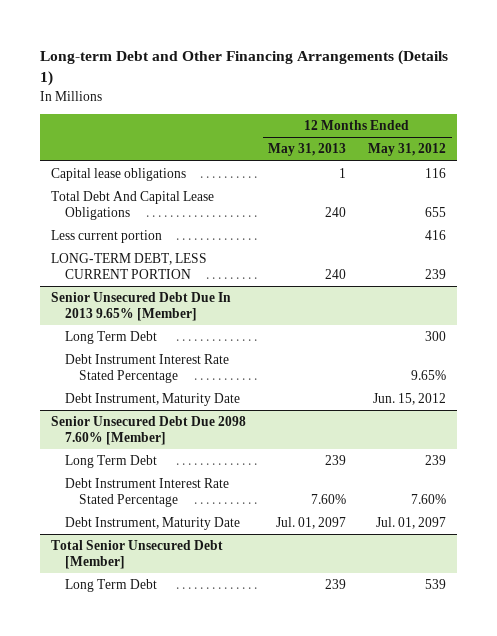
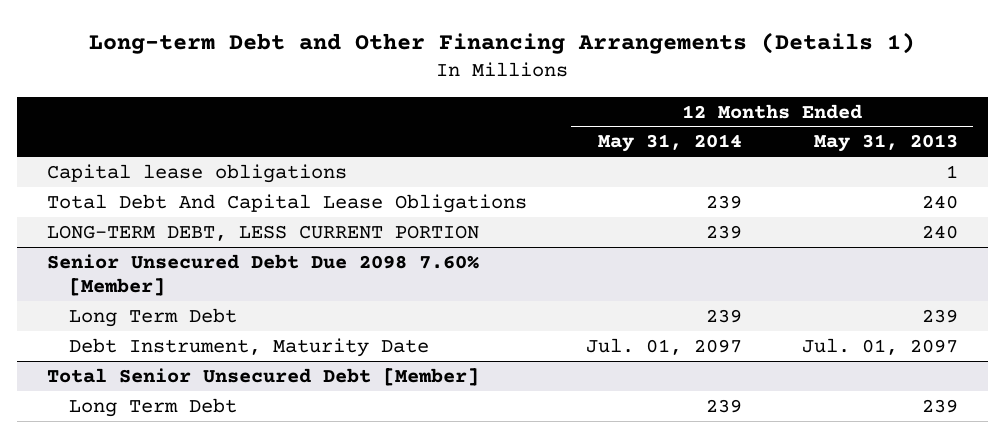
- | 12 Months Ended May 31, 2013 | 12 Months Ended May 31, 2012
+ | 12 Months Ended May 31, 2014 | 12 Months Ended May 31, 2013
- Less current portion | | 416
- Senior Unsecured Debt Due In 2013 9.65% [Member]
- Long Term Debt | | 300
- Debt Instrument Interest Rate Stated Percentage | | 9.65%
- Debt Instrument, Maturity Date | | Jun. 15, 2012
@ Senior Unsecured Debt Due 2098 7.60% [Member]
- Debt Instrument Interest Rate Stated Percentage | 7.60% | 7.60%

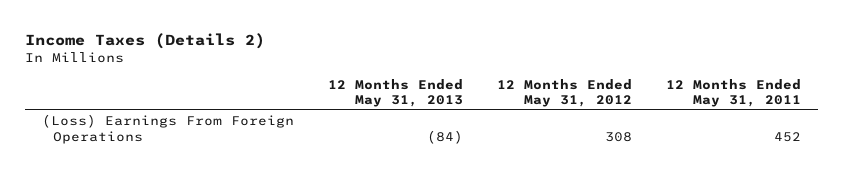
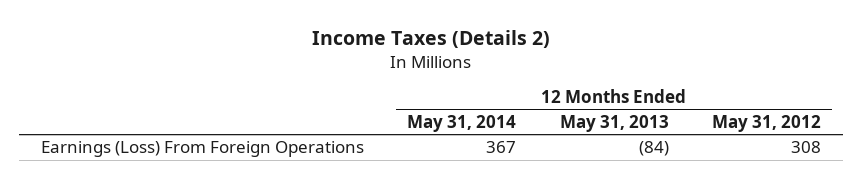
- | 12 Months Ended May 31, 2013 | 12 Months Ended May 31, 2012 | 12 Months Ended May 31, 2011
+ | 12 Months Ended May 31, 2014 | 12 Months Ended May 31, 2013 | 12 Months Ended May 31, 2012
- (Loss) Earnings From Foreign Operations | (84) | 308 | 452
+ Earnings (Loss) From Foreign Operations | 367 | (84) | 308

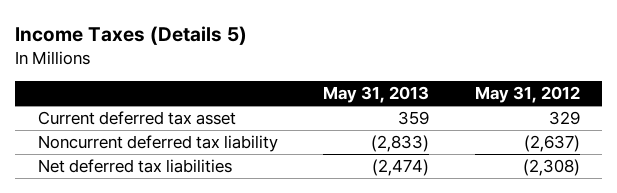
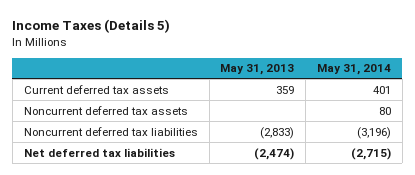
- | May 31, 2013 | May 31, 2012
+ | May 31, 2013 | May 31, 2014
- Current deferred tax asset | 359 | 329
- Noncurrent deferred tax liability | (2,833) | (2,637)
+ Current deferred tax assets | 359 | 401
+ Noncurrent deferred tax assets | | 80
+ Noncurrent deferred tax liabilities | (2,833) | (3,196)

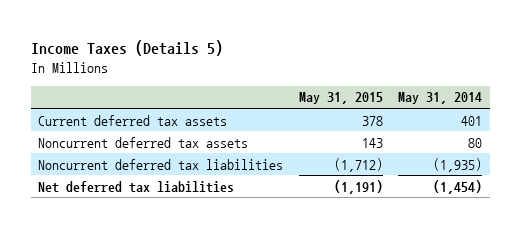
- | May 31, 2013 | May 31, 2014
+ | May 31, 2015 | May 31, 2014
- Noncurrent deferred tax liabilities | (2,833) | (3,196)
- Net deferred tax liabilities | (2,474) | (2,715)
+ Noncurrent deferred tax liabilities | (1,712) | (1,935)
+ Net deferred tax liabilities | (1,191) | (1,454)

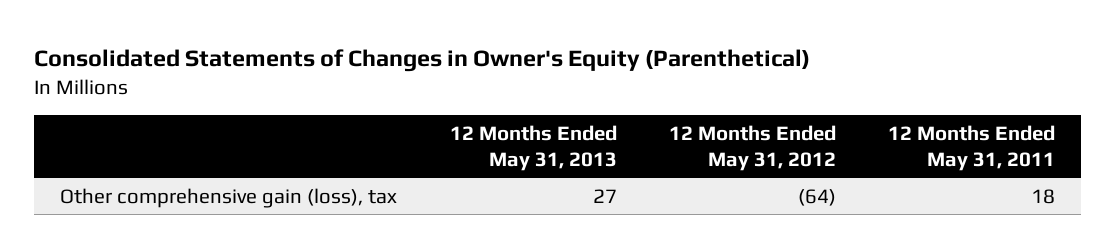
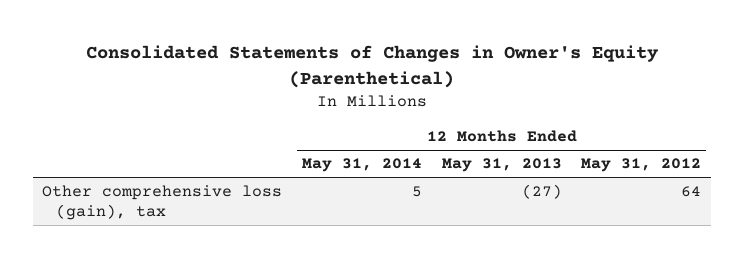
- | 12 Months Ended May 31, 2013 | 12 Months Ended May 31, 2012 | 12 Months Ended May 31, 2011
+ | 12 Months Ended May 31, 2014 | 12 Months Ended May 31, 2013 | 12 Months Ended May 31, 2012
- Other comprehensive gain (loss), tax | 27 | (64) | 18
+ Other comprehensive loss (gain), tax | 5 | (27) | 64

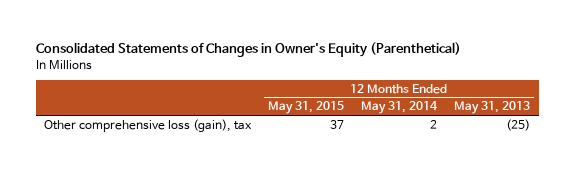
- | 12 Months Ended May 31, 2014 | 12 Months Ended May 31, 2013 | 12 Months Ended May 31, 2012
+ | 12 Months Ended May 31, 2015 | 12 Months Ended May 31, 2014 | 12 Months Ended May 31, 2013
- Other comprehensive loss (gain), tax | 5 | (27) | 64
+ Other comprehensive loss (gain), tax | 37 | 2 | (25)

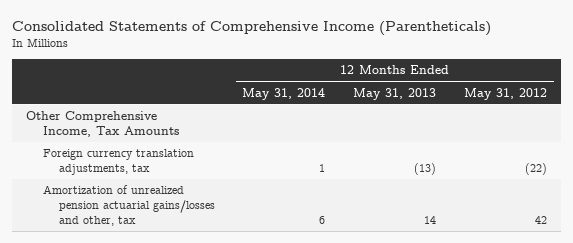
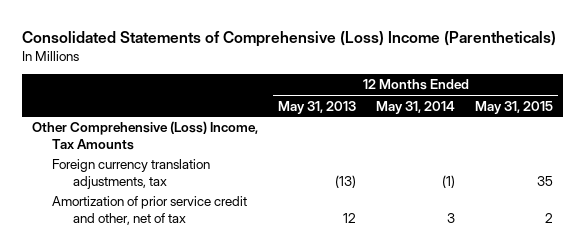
- Consolidated Statements of Comprehensive Income (Parentheticals)
+ Consolidated Statements of Comprehensive (Loss) Income (Parentheticals)
- | 12 Months Ended May 31, 2014 | 12 Months Ended May 31, 2013 | 12 Months Ended May 31, 2012
+ | 12 Months Ended May 31, 2013 | 12 Months Ended May 31, 2014 | 12 Months Ended May 31, 2015
- Other Comprehensive Income, Tax Amounts
- Foreign currency translation adjustments, tax | 1 | (13) | (22)
- Amortization of unrealized pension actuarial gains/losses and other, tax | 6 | 14 | 42
+ Other Comprehensive (Loss) Income, Tax Amounts
+ Foreign currency translation adjustments, tax | (13) | (1) | 35
+ Amortization of prior service credit and other, net of tax | 12 | 3 | 2

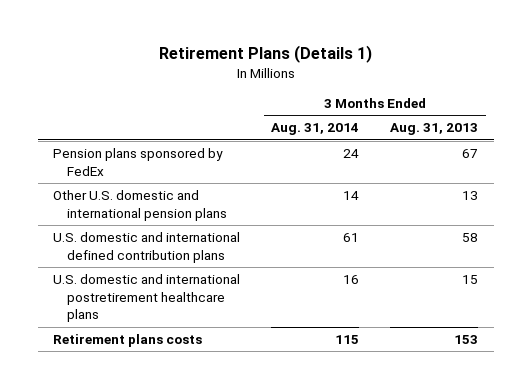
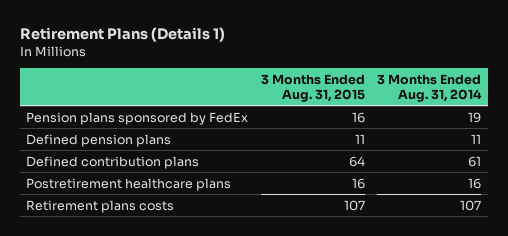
- | 3 Months Ended Aug. 31, 2014 | 3 Months Ended Aug. 31, 2013
+ | 3 Months Ended Aug. 31, 2015 | 3 Months Ended Aug. 31, 2014
- Pension plans sponsored by FedEx | 24 | 67
- Other U.S. domestic and international pension plans | 14 | 13
- U.S. domestic and international defined contribution plans | 61 | 58
- U.S. domestic and international postretirement healthcare plans | 16 | 15
- Retirement plans costs | 115 | 153
+ Pension plans sponsored by FedEx | 16 | 19
+ Defined pension plans | 11 | 11
+ Defined contribution plans | 64 | 61
+ Postretirement healthcare plans | 16 | 16
+ Retirement plans costs | 107 | 107

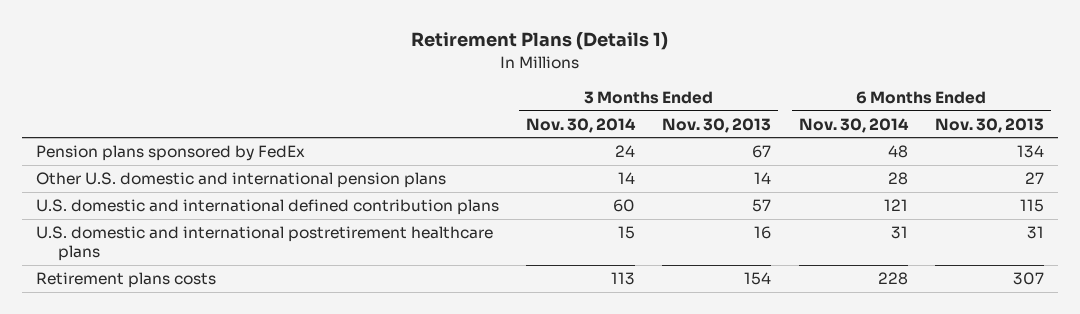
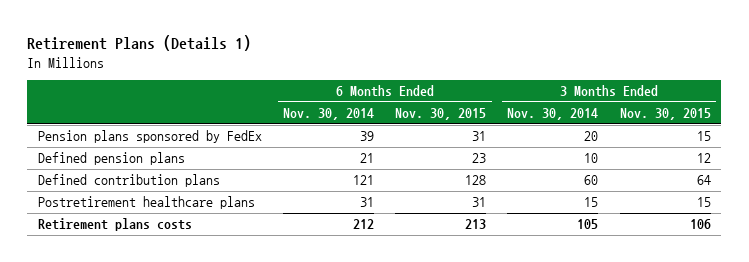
- | 3 Months Ended Nov. 30, 2014 | 3 Months Ended Nov. 30, 2013 | 6 Months Ended Nov. 30, 2014 | 6 Months Ended Nov. 30, 2013
+ | 6 Months Ended Nov. 30, 2014 | 6 Months Ended Nov. 30, 2015 | 3 Months Ended Nov. 30, 2014 | 3 Months Ended Nov. 30, 2015
- Pension plans sponsored by FedEx | 24 | 67 | 48 | 134
- Other U.S. domestic and international pension plans | 14 | 14 | 28 | 27
- U.S. domestic and international defined contribution plans | 60 | 57 | 121 | 115
- U.S. domestic and international postretirement healthcare plans | 15 | 16 | 31 | 31
- Retirement plans costs | 113 | 154 | 228 | 307
+ Pension plans sponsored by FedEx | 39 | 31 | 20 | 15
+ Defined pension plans | 21 | 23 | 10 | 12
+ Defined contribution plans | 121 | 128 | 60 | 64
+ Postretirement healthcare plans | 31 | 31 | 15 | 15
+ Retirement plans costs | 212 | 213 | 105 | 106

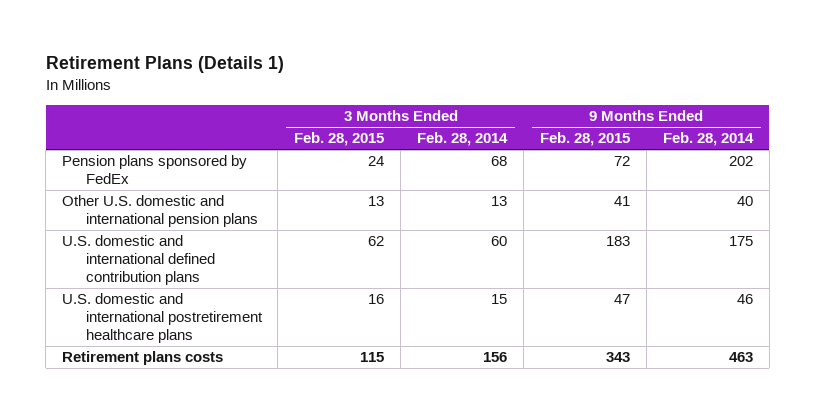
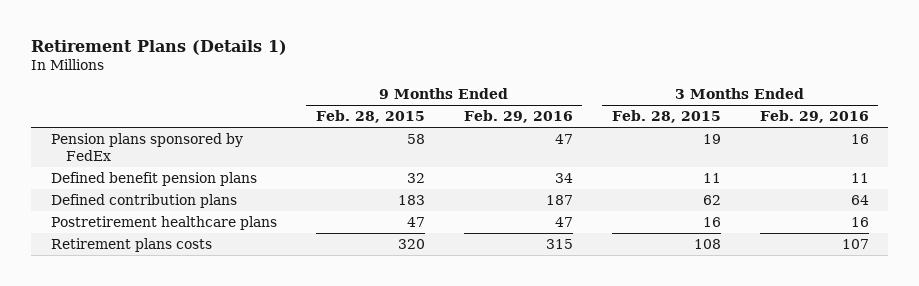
- | 3 Months Ended Feb. 28, 2015 | 3 Months Ended Feb. 28, 2014 | 9 Months Ended Feb. 28, 2015 | 9 Months Ended Feb. 28, 2014
+ | 9 Months Ended Feb. 28, 2015 | 9 Months Ended Feb. 29, 2016 | 3 Months Ended Feb. 28, 2015 | 3 Months Ended Feb. 29, 2016
- Pension plans sponsored by FedEx | 24 | 68 | 72 | 202
- Other U.S. domestic and international pension plans | 13 | 13 | 41 | 40
- U.S. domestic and international defined contribution plans | 62 | 60 | 183 | 175
- U.S. domestic and international postretirement healthcare plans | 16 | 15 | 47 | 46
- Retirement plans costs | 115 | 156 | 343 | 463
+ Pension plans sponsored by FedEx | 58 | 47 | 19 | 16
+ Defined benefit pension plans | 32 | 34 | 11 | 11
+ Defined contribution plans | 183 | 187 | 62 | 64
+ Postretirement healthcare plans | 47 | 47 | 16 | 16
+ Retirement plans costs | 320 | 315 | 108 | 107

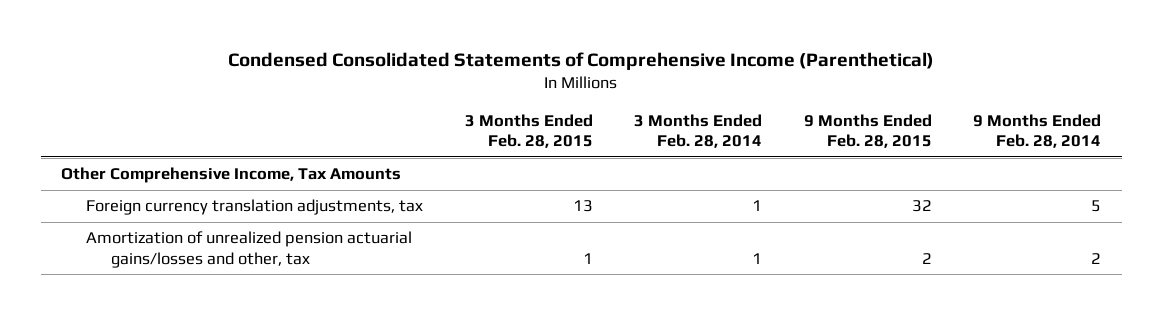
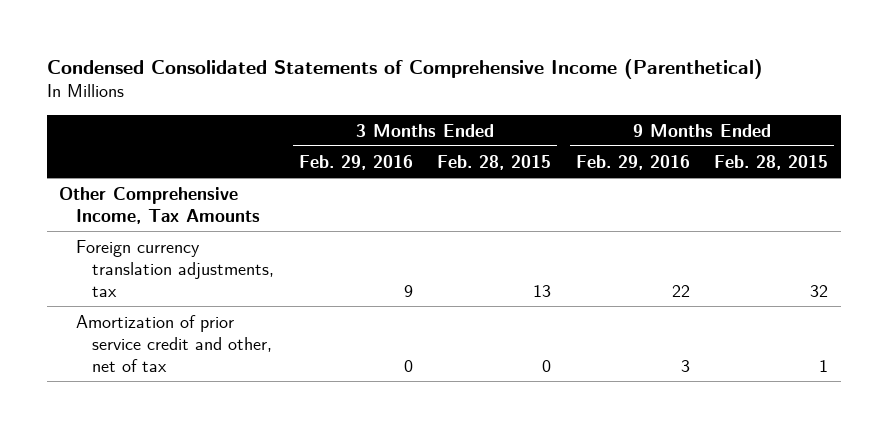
- | 3 Months Ended Feb. 28, 2015 | 3 Months Ended Feb. 28, 2014 | 9 Months Ended Feb. 28, 2015 | 9 Months Ended Feb. 28, 2014
+ | 3 Months Ended Feb. 29, 2016 | 3 Months Ended Feb. 28, 2015 | 9 Months Ended Feb. 29, 2016 | 9 Months Ended Feb. 28, 2015
- Amortization of unrealized pension actuarial gains/losses and other, tax | 1 | 1 | 2 | 2
+ Amortization of prior service credit and other, net of tax | 0 | 0 | 3 | 1

